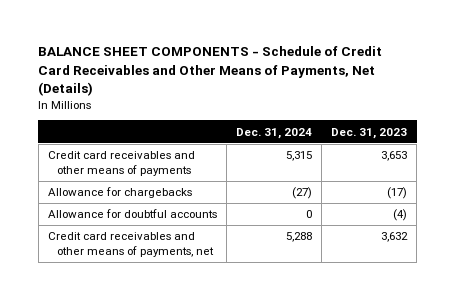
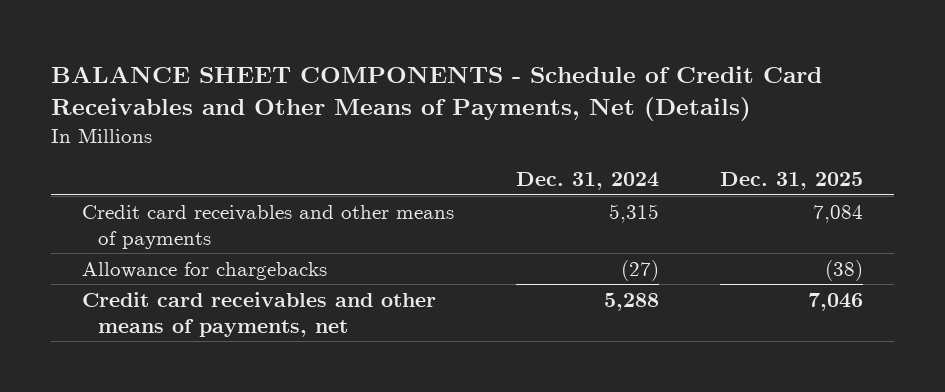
- | Dec. 31, 2024 | Dec. 31, 2023
+ | Dec. 31, 2024 | Dec. 31, 2025
- Allowance for doubtful accounts | 0 | (4)

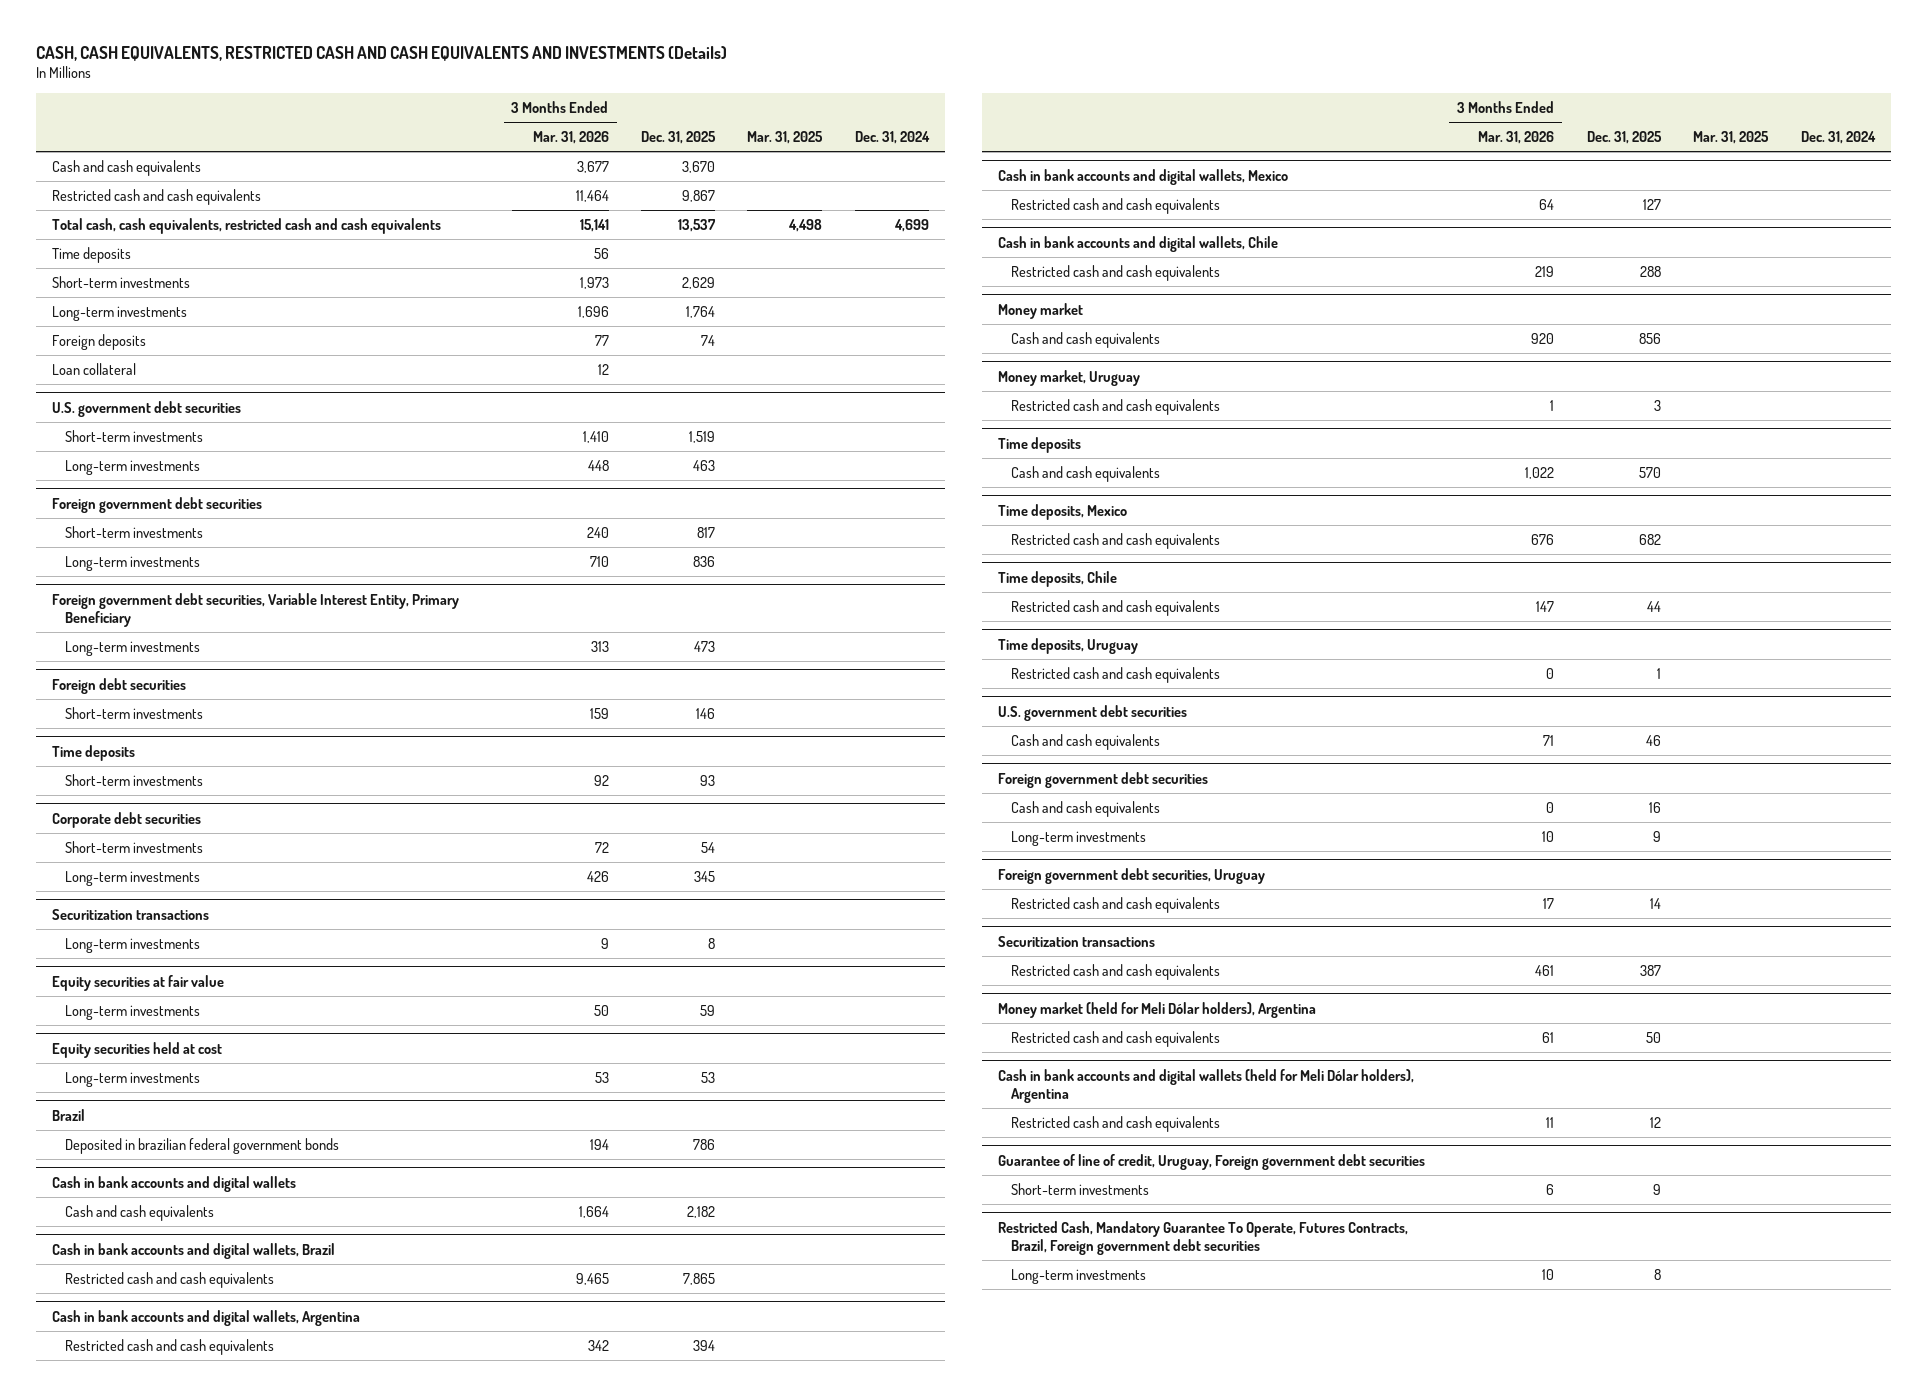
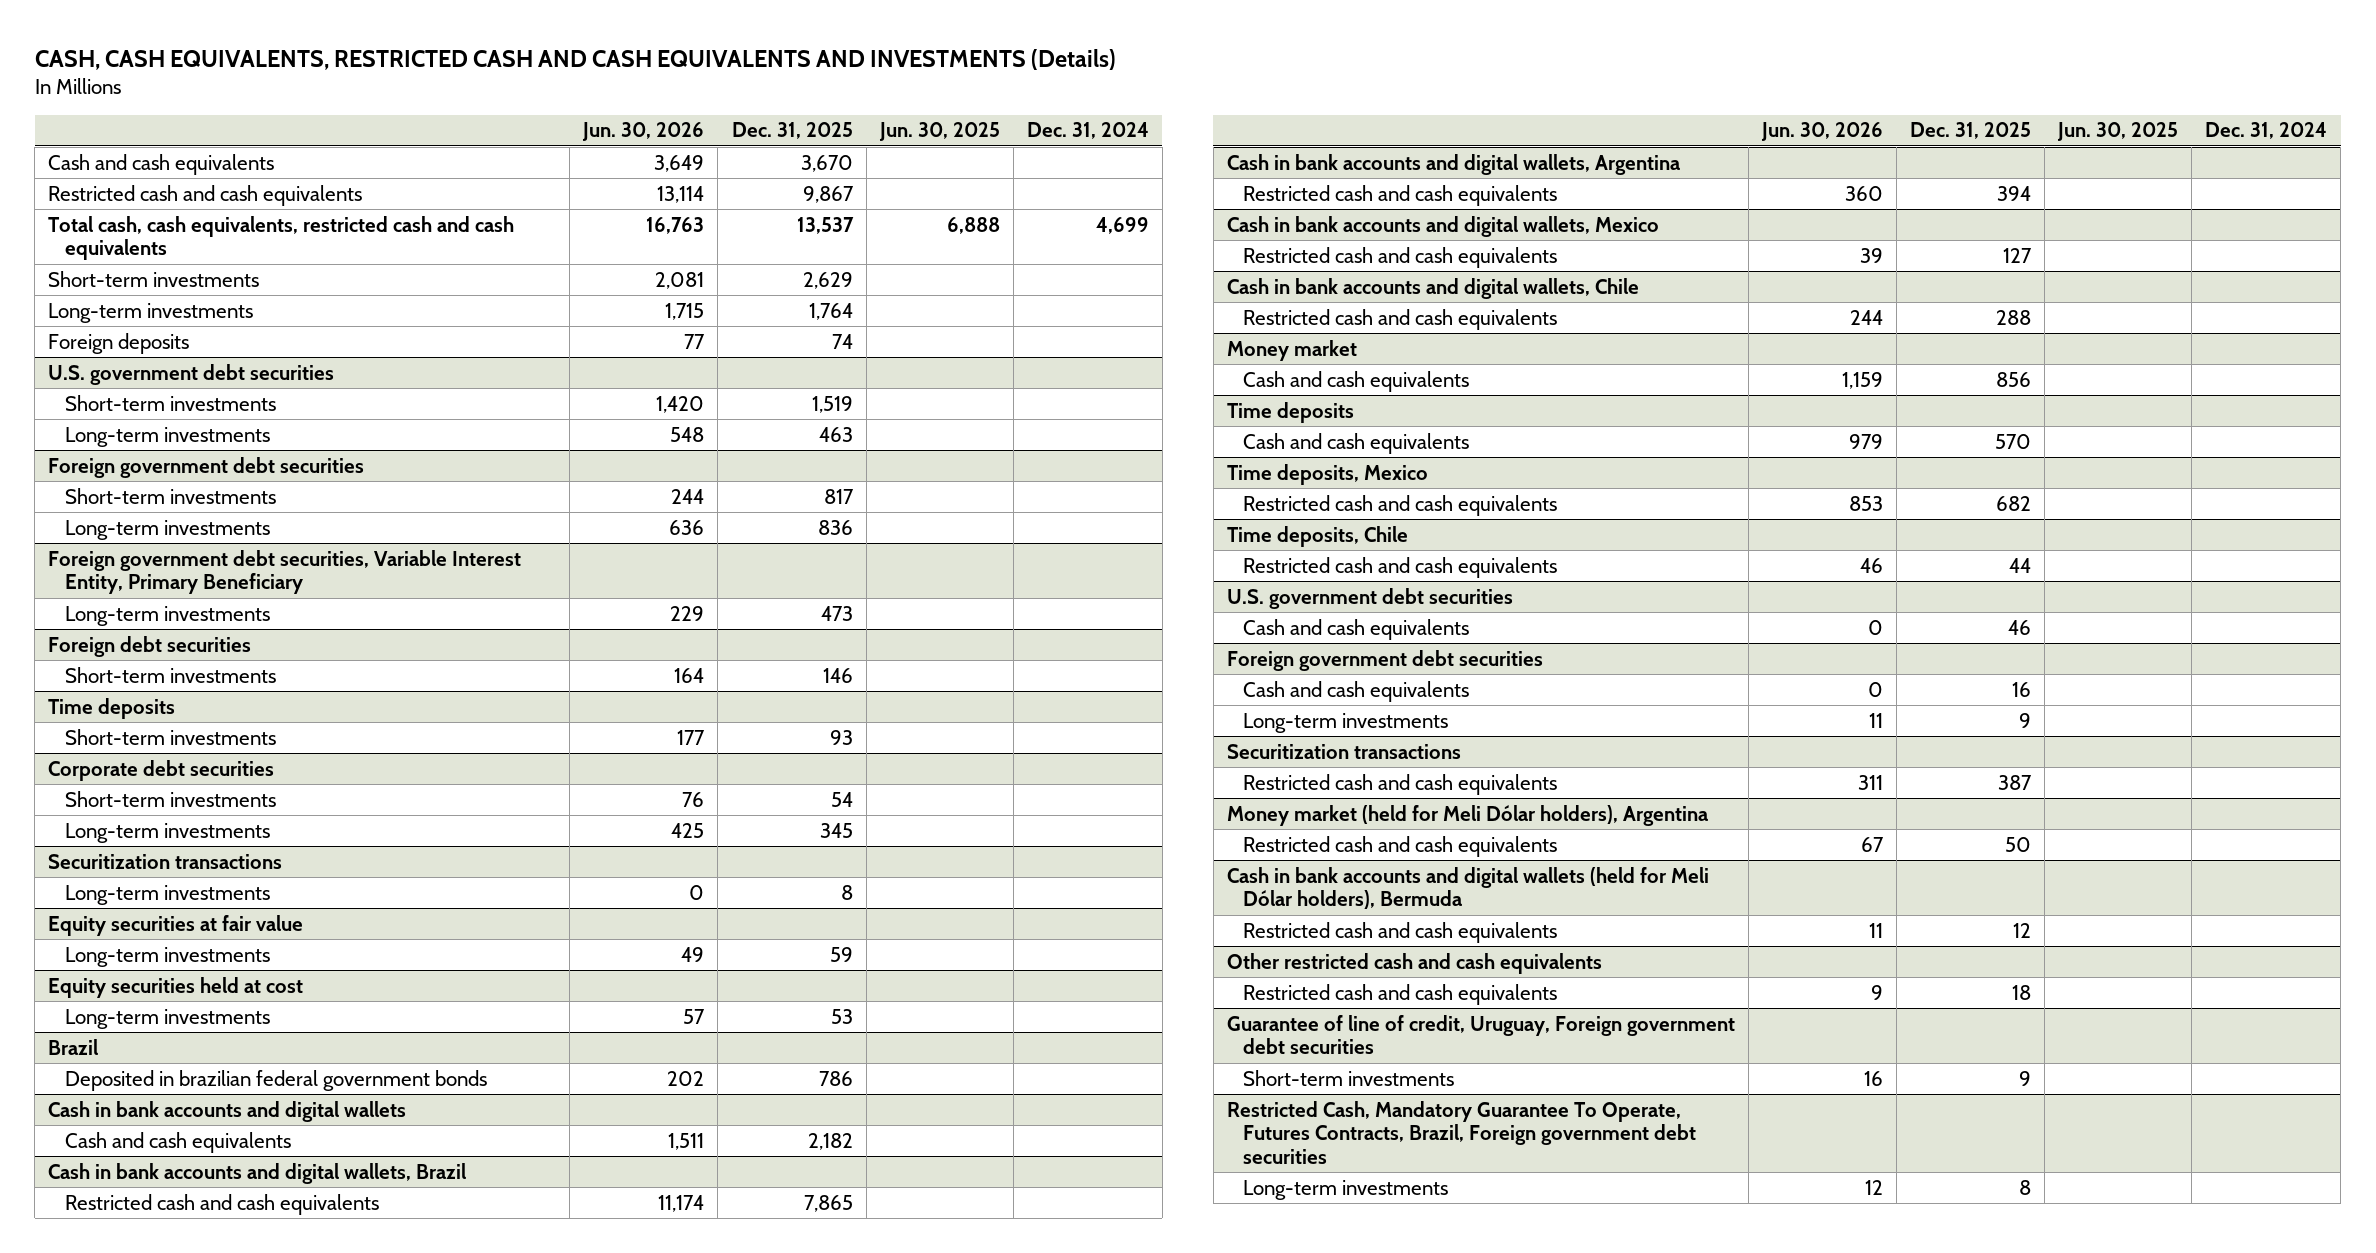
- | 3 Months Ended Mar. 31, 2026 | Dec. 31, 2025 | Mar. 31, 2025 | Dec. 31, 2024
+ | Jun. 30, 2026 | Dec. 31, 2025 | Jun. 30, 2025 | Dec. 31, 2024
- Time deposits | 56 | | |
- Loan collateral | 12 | | |
- Money market, Uruguay
- Restricted cash and cash equivalents | 1 | 3 | |
- Time deposits, Uruguay
- Restricted cash and cash equivalents | 0 | 1 | |
- Foreign government debt securities, Uruguay
- Restricted cash and cash equivalents | 17 | 14 | |
- Cash in bank accounts and digital wallets (held for Meli Dólar holders), Argentina
+ Cash in bank accounts and digital wallets (held for Meli Dólar holders), Bermuda
+ Other restricted cash and cash equivalents
+ Restricted cash and cash equivalents | 9 | 18 | |

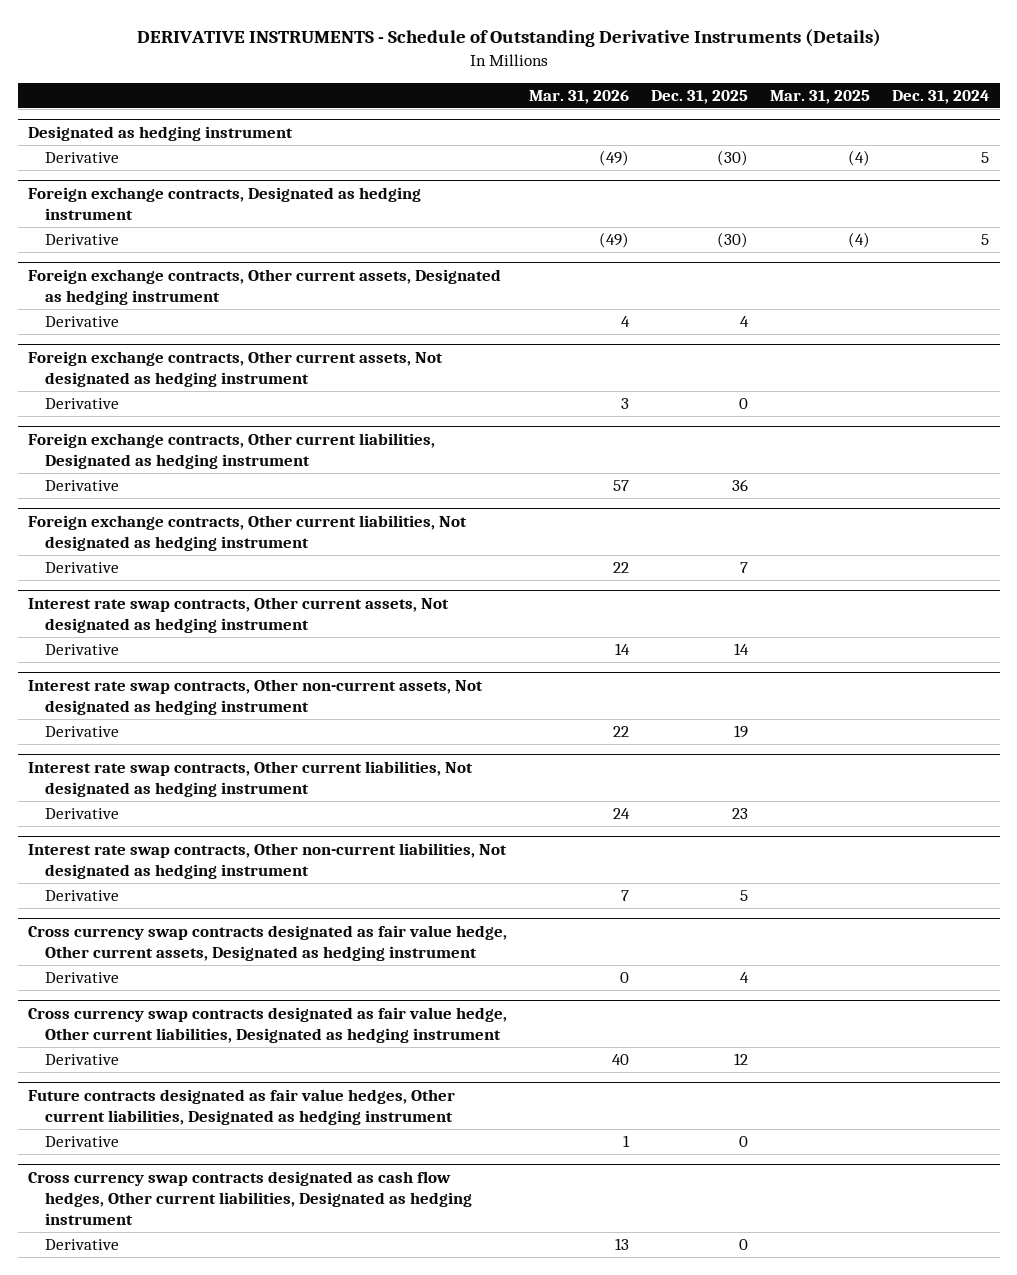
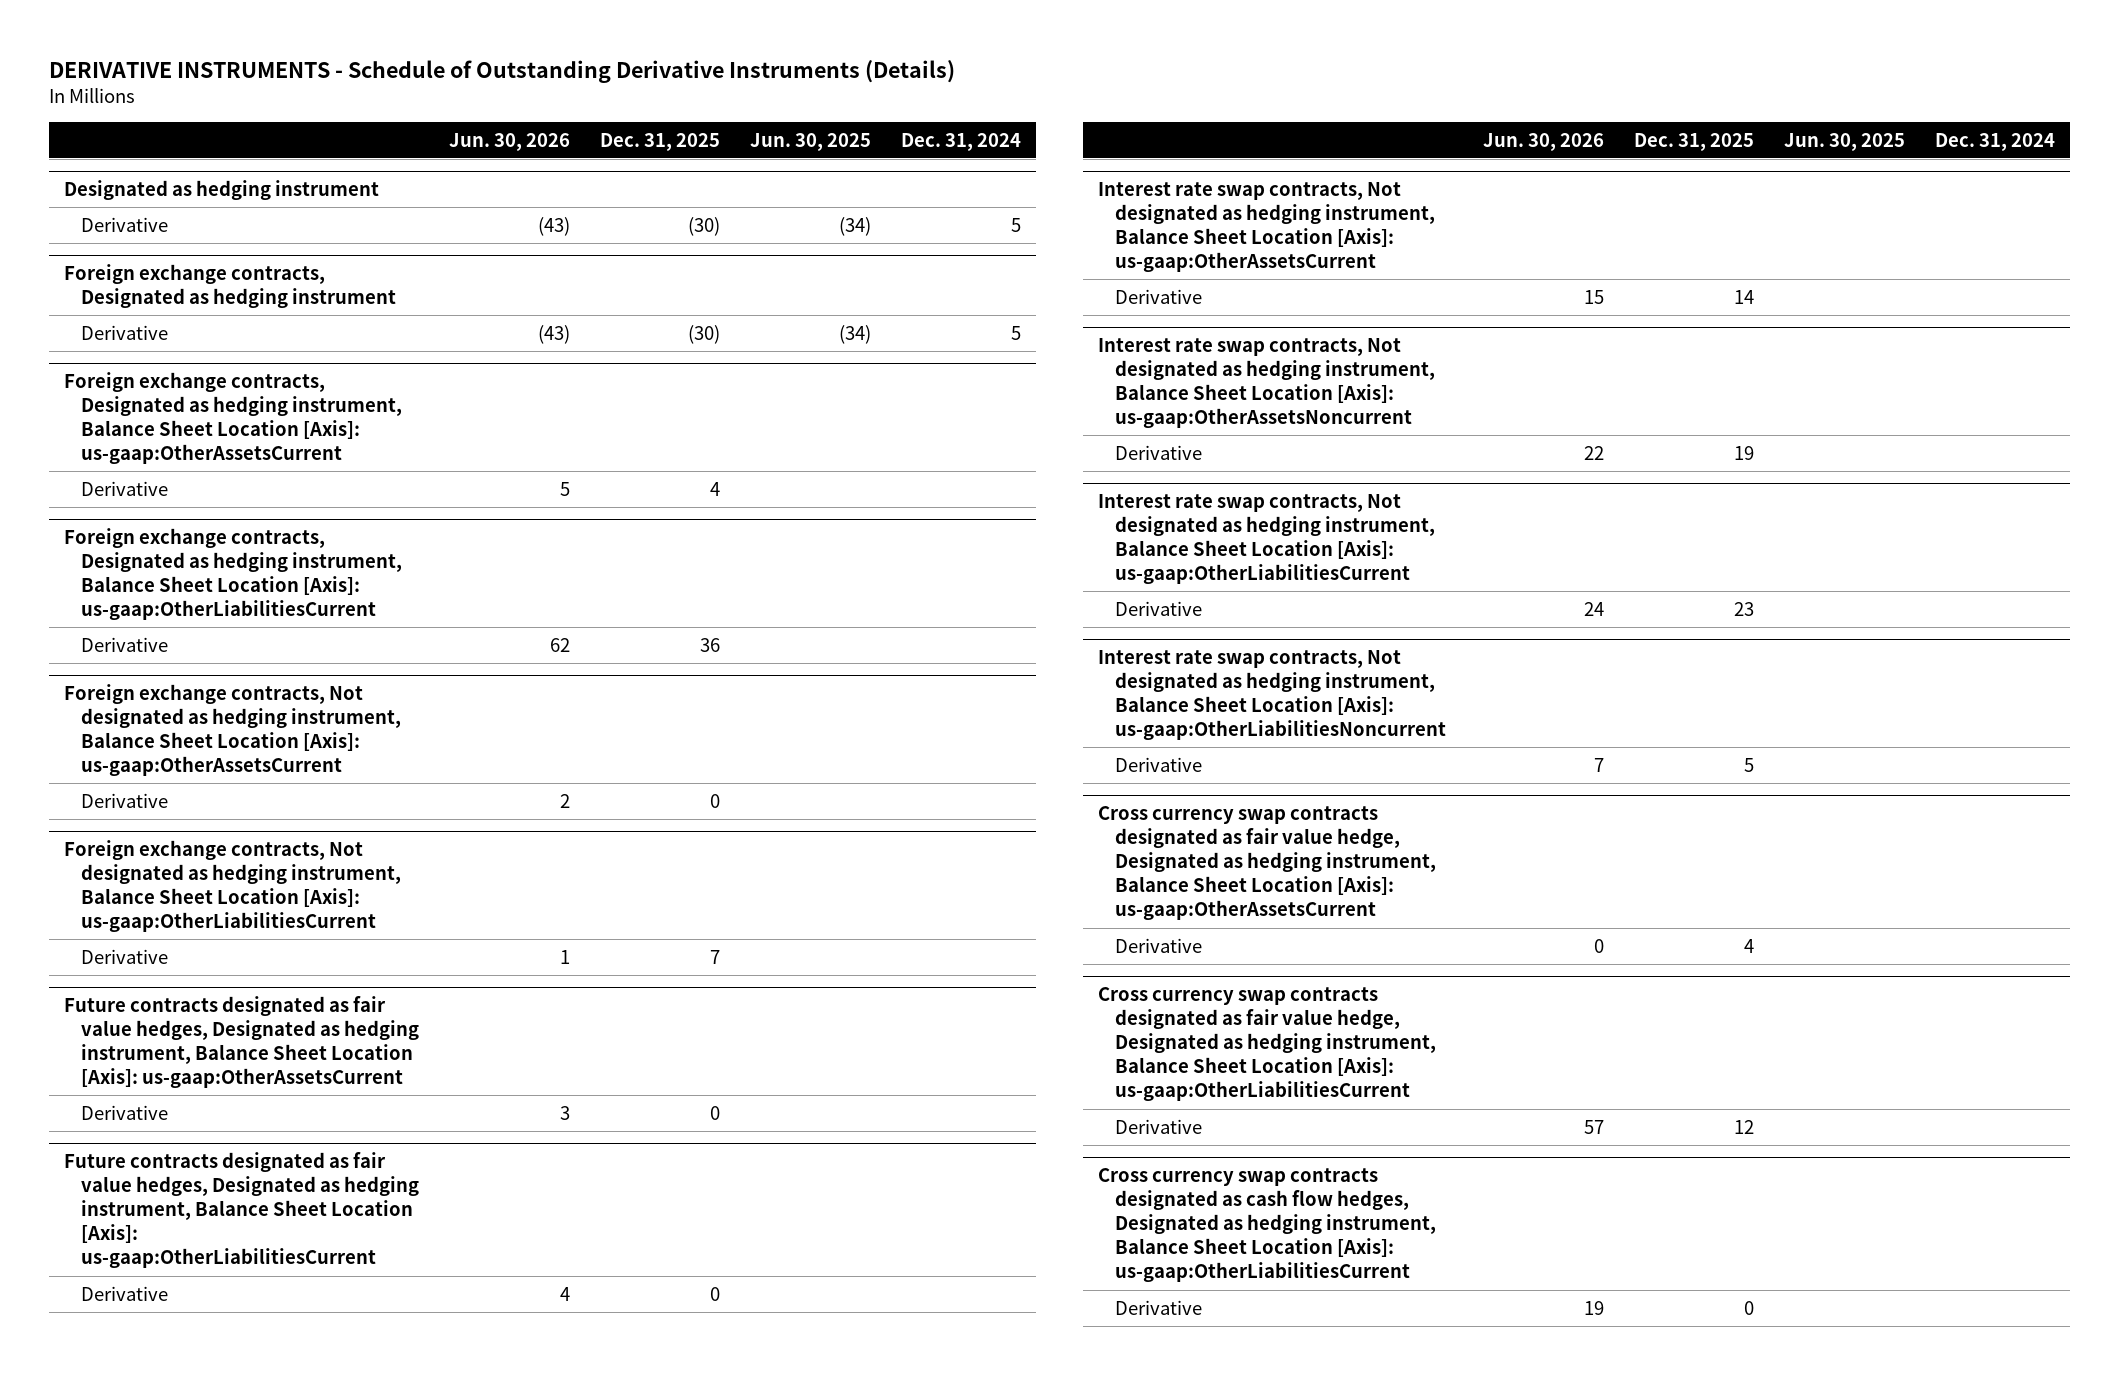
- | Mar. 31, 2026 | Dec. 31, 2025 | Mar. 31, 2025 | Dec. 31, 2024
+ | Jun. 30, 2026 | Dec. 31, 2025 | Jun. 30, 2025 | Dec. 31, 2024
- Foreign exchange contracts, Other current assets, Designated as hedging instrument
+ Foreign exchange contracts, Designated as hedging instrument, Balance Sheet Location [Axis]: us-gaap:OtherAssetsCurrent
- Foreign exchange contracts, Other current assets, Not designated as hedging instrument
- Derivative | 3 | 0 | |
- Foreign exchange contracts, Other current liabilities, Designated as hedging instrument
+ Foreign exchange contracts, Designated as hedging instrument, Balance Sheet Location [Axis]: us-gaap:OtherLiabilitiesCurrent
- Foreign exchange contracts, Other current liabilities, Not designated as hedging instrument
+ Foreign exchange contracts, Not designated as hedging instrument, Balance Sheet Location [Axis]: us-gaap:OtherAssetsCurrent
+ Derivative | 2 | 0 | |
+ Foreign exchange contracts, Not designated as hedging instrument, Balance Sheet Location [Axis]: us-gaap:OtherLiabilitiesCurrent
- Interest rate swap contracts, Other current assets, Not designated as hedging instrument
+ Future contracts designated as fair value hedges, Designated as hedging instrument, Balance Sheet Location [Axis]: us-gaap:OtherAssetsCurrent
+ Derivative | 3 | 0 | |
+ Future contracts designated as fair value hedges, Designated as hedging instrument, Balance Sheet Location [Axis]: us-gaap:OtherLiabilitiesCurrent
+ Derivative | 4 | 0 | |
+ Interest rate swap contracts, Not designated as hedging instrument, Balance Sheet Location [Axis]: us-gaap:OtherAssetsCurrent
- Interest rate swap contracts, Other non-current assets, Not designated as hedging instrument
+ Interest rate swap contracts, Not designated as hedging instrument, Balance Sheet Location [Axis]: us-gaap:OtherAssetsNoncurrent
- Interest rate swap contracts, Other current liabilities, Not designated as hedging instrument
+ Interest rate swap contracts, Not designated as hedging instrument, Balance Sheet Location [Axis]: us-gaap:OtherLiabilitiesCurrent
- Interest rate swap contracts, Other non-current liabilities, Not designated as hedging instrument
+ Interest rate swap contracts, Not designated as hedging instrument, Balance Sheet Location [Axis]: us-gaap:OtherLiabilitiesNoncurrent
- Cross currency swap contracts designated as fair value hedge, Other current assets, Designated as hedging instrument
+ Cross currency swap contracts designated as fair value hedge, Designated as hedging instrument, Balance Sheet Location [Axis]: us-gaap:OtherAssetsCurrent
- Cross currency swap contracts designated as fair value hedge, Other current liabilities, Designated as hedging instrument
+ Cross currency swap contracts designated as fair value hedge, Designated as hedging instrument, Balance Sheet Location [Axis]: us-gaap:OtherLiabilitiesCurrent
- Future contracts designated as fair value hedges, Other current liabilities, Designated as hedging instrument
- Derivative | 1 | 0 | |
- Cross currency swap contracts designated as cash flow hedges, Other current liabilities, Designated as hedging instrument
+ Cross currency swap contracts designated as cash flow hedges, Designated as hedging instrument, Balance Sheet Location [Axis]: us-gaap:OtherLiabilitiesCurrent

